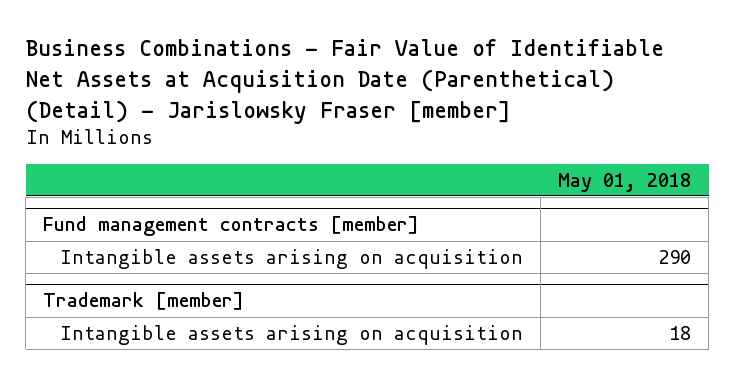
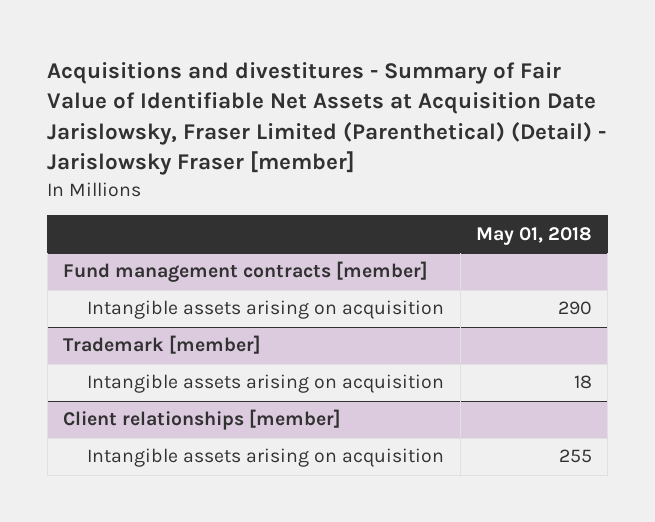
- Business Combinations - Fair Value of Identifiable Net Assets at Acquisition Date (Parenthetical) (Detail) - Jarislowsky Fraser [member]
+ Acquisitions and divestitures - Summary of Fair Value of Identifiable Net Assets at Acquisition Date Jarislowsky, Fraser Limited (Parenthetical) (Detail) - Jarislowsky Fraser [member]
+ Client relationships [member]
+ Intangible assets arising on acquisition | 255

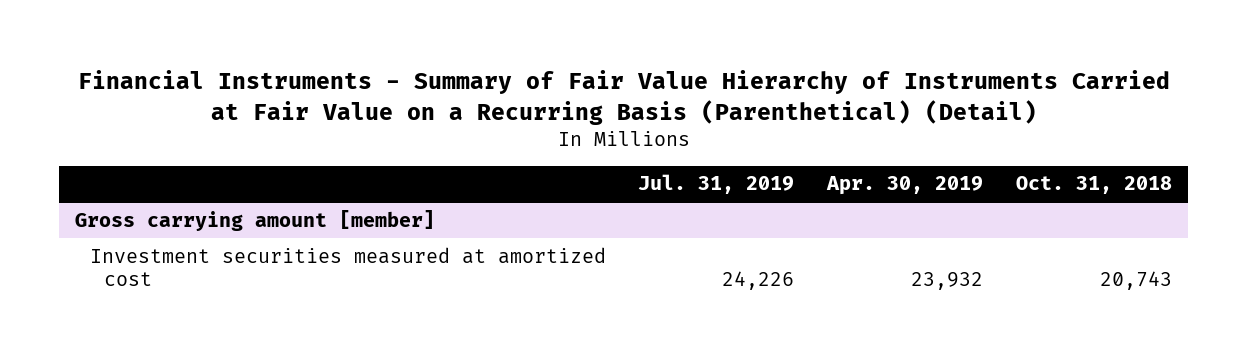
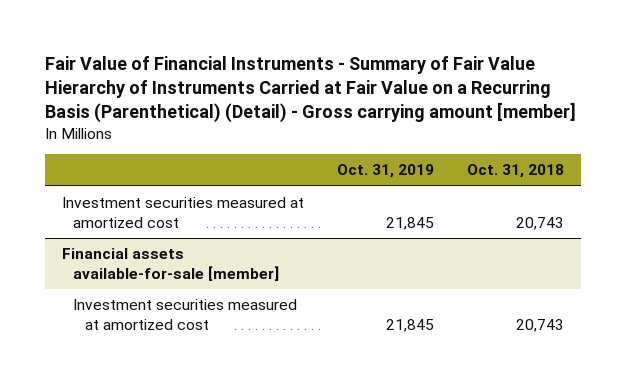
- Financial Instruments - Summary of Fair Value Hierarchy of Instruments Carried at Fair Value on a Recurring Basis (Parenthetical) (Detail)
+ Fair Value of Financial Instruments - Summary of Fair Value Hierarchy of Instruments Carried at Fair Value on a Recurring Basis (Parenthetical) (Detail) - Gross carrying amount [member]
- | Jul. 31, 2019 | Apr. 30, 2019 | Oct. 31, 2018
+ | Oct. 31, 2019 | Oct. 31, 2018
- Gross carrying amount [member]
+ Financial assets available-for-sale [member]
+ Investment securities measured at amortized cost | 21,845 | 20,743

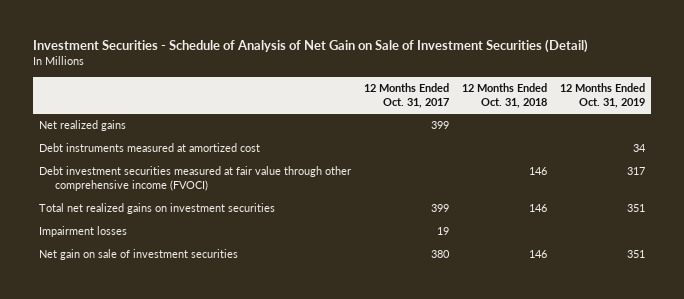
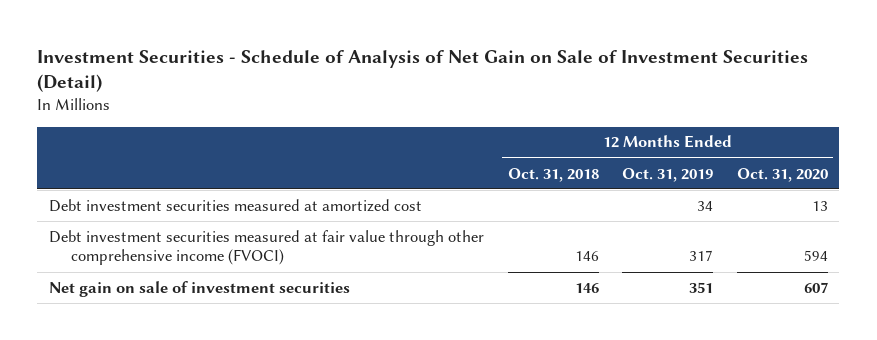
- | 12 Months Ended Oct. 31, 2017 | 12 Months Ended Oct. 31, 2018 | 12 Months Ended Oct. 31, 2019
+ | 12 Months Ended Oct. 31, 2018 | 12 Months Ended Oct. 31, 2019 | 12 Months Ended Oct. 31, 2020
- Net realized gains | 399 | |
- Debt instruments measured at amortized cost | | | 34
+ Debt investment securities measured at amortized cost | | 34 | 13
- Total net realized gains on investment securities | 399 | 146 | 351
- Impairment losses | 19 | |

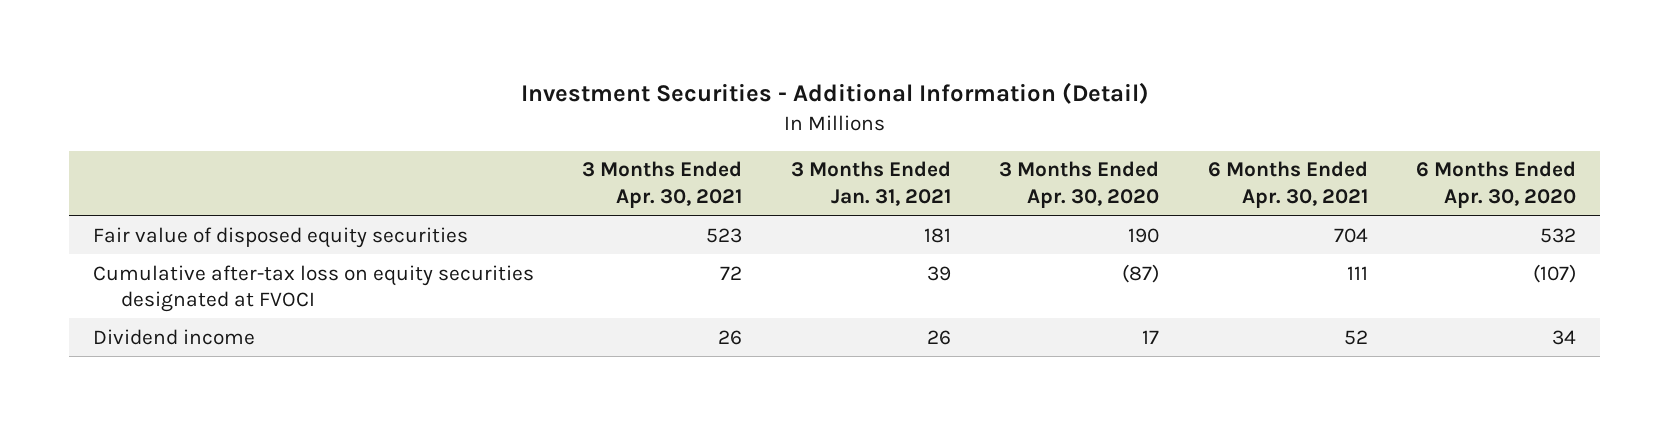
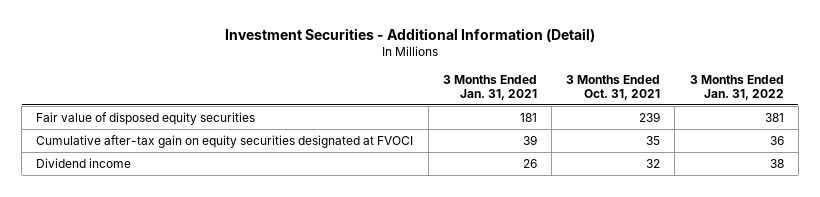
- | 3 Months Ended Apr. 30, 2021 | 3 Months Ended Jan. 31, 2021 | 3 Months Ended Apr. 30, 2020 | 6 Months Ended Apr. 30, 2021 | 6 Months Ended Apr. 30, 2020
+ | 3 Months Ended Jan. 31, 2021 | 3 Months Ended Oct. 31, 2021 | 3 Months Ended Jan. 31, 2022
- Cumulative after-tax loss on equity securities designated at FVOCI | 72 | 39 | (87) | 111 | (107)
+ Cumulative after-tax gain on equity securities designated at FVOCI | 39 | 35 | 36

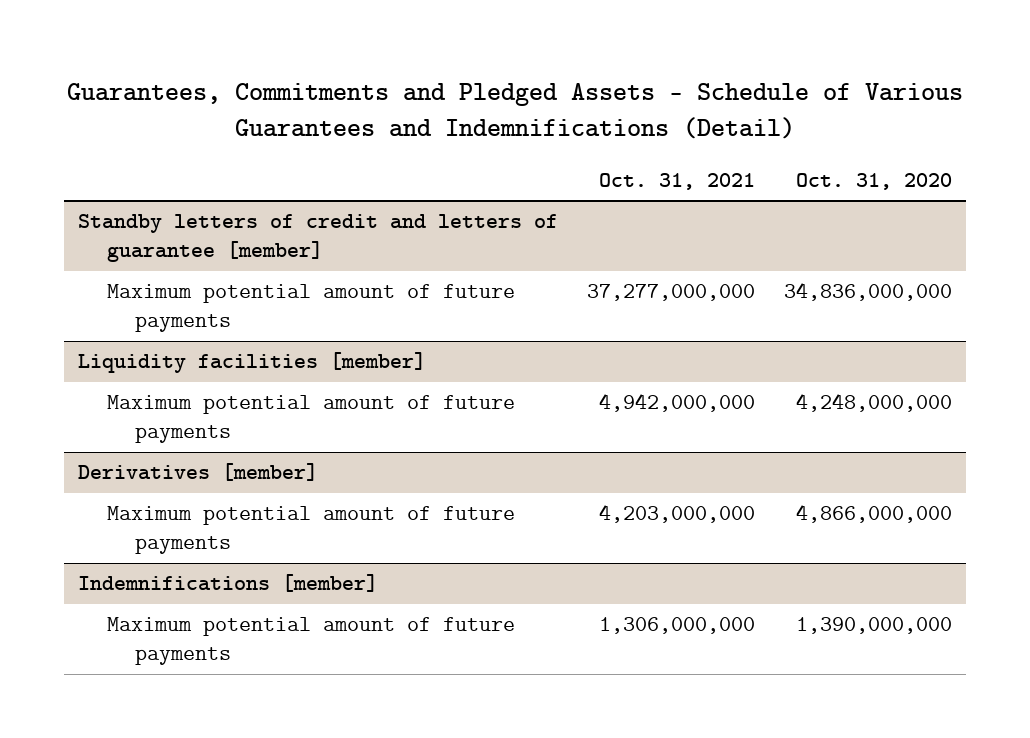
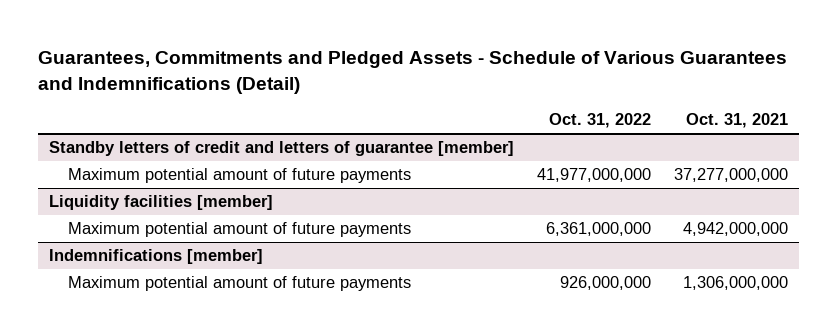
- | Oct. 31, 2021 | Oct. 31, 2020
+ | Oct. 31, 2022 | Oct. 31, 2021
- Derivatives [member]
- Maximum potential amount of future payments | 4,203,000,000 | 4,866,000,000

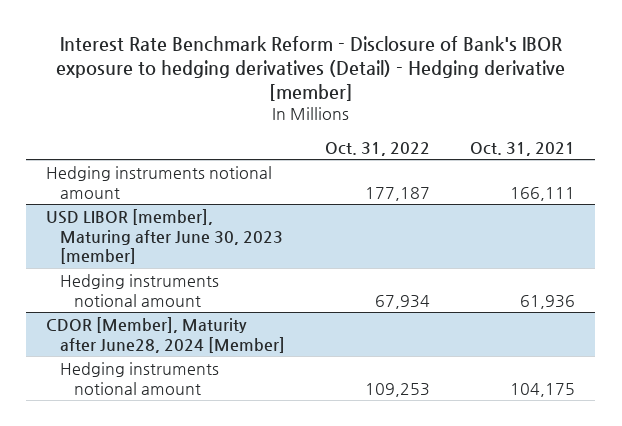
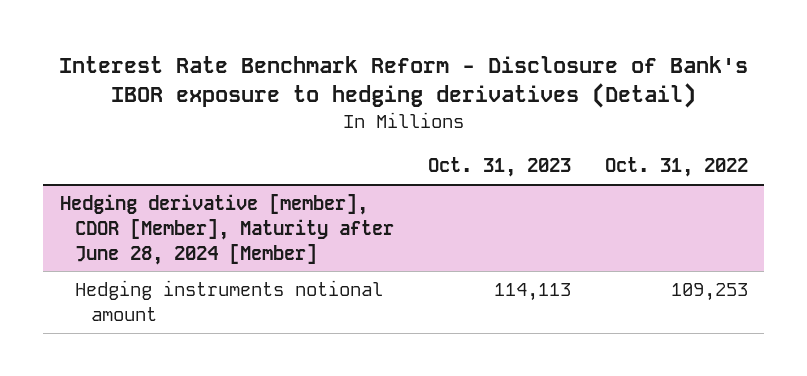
- Interest Rate Benchmark Reform - Disclosure of Bank's IBOR exposure to hedging derivatives (Detail) - Hedging derivative [member]
+ Interest Rate Benchmark Reform - Disclosure of Bank's IBOR exposure to hedging derivatives (Detail)
- | Oct. 31, 2022 | Oct. 31, 2021
+ | Oct. 31, 2023 | Oct. 31, 2022
- Hedging instruments notional amount | 177,187 | 166,111
- USD LIBOR [member], Maturing after June 30, 2023 [member]
- Hedging instruments notional amount | 67,934 | 61,936
- CDOR [Member], Maturity after June28, 2024 [Member]
+ Hedging derivative [member], CDOR [Member], Maturity after June 28, 2024 [Member]

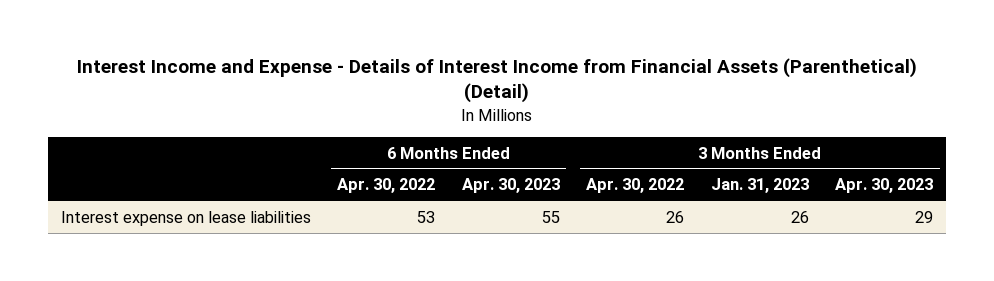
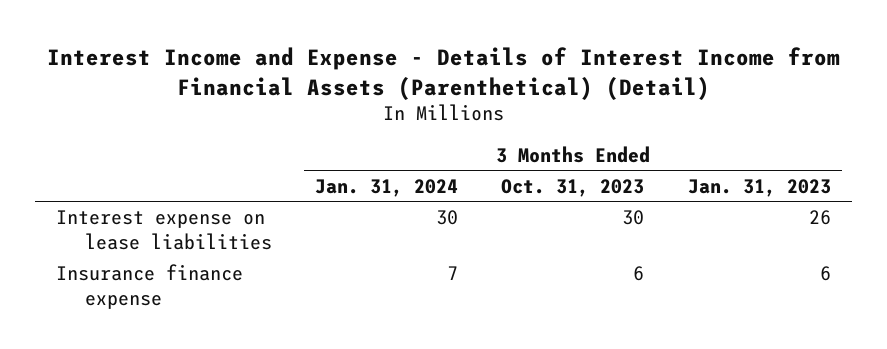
- | 6 Months Ended Apr. 30, 2022 | 6 Months Ended Apr. 30, 2023 | 3 Months Ended Apr. 30, 2022 | 3 Months Ended Jan. 31, 2023 | 3 Months Ended Apr. 30, 2023
+ | 3 Months Ended Jan. 31, 2024 | 3 Months Ended Oct. 31, 2023 | 3 Months Ended Jan. 31, 2023
+ Insurance finance expense | 7 | 6 | 6

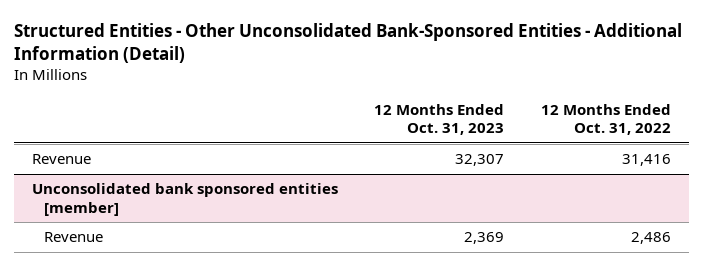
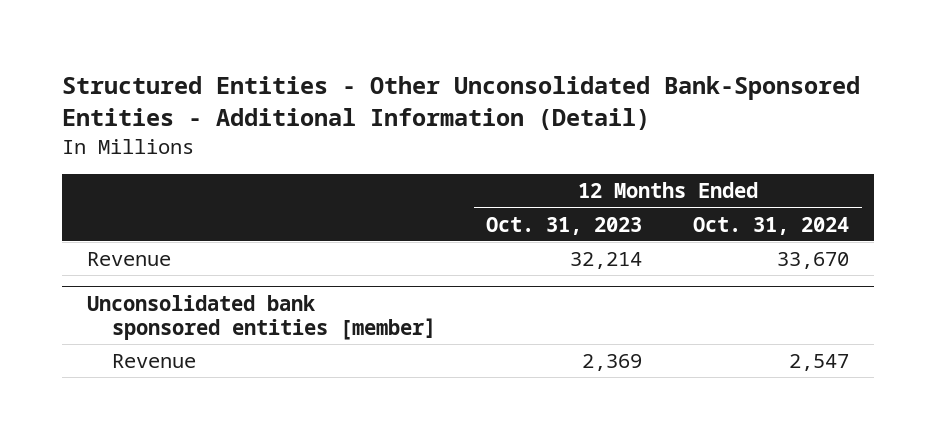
- | 12 Months Ended Oct. 31, 2023 | 12 Months Ended Oct. 31, 2022
+ | 12 Months Ended Oct. 31, 2023 | 12 Months Ended Oct. 31, 2024
- Revenue | 32,307 | 31,416
+ Revenue | 32,214 | 33,670

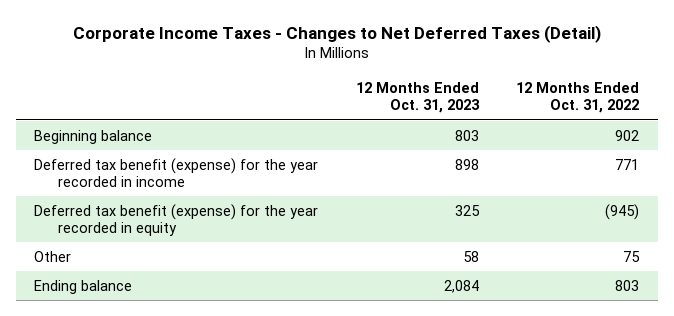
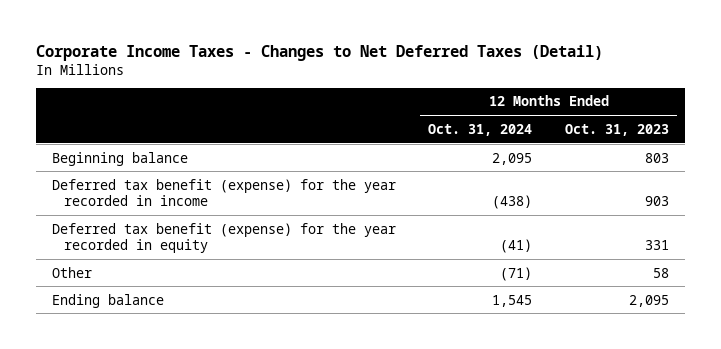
- | 12 Months Ended Oct. 31, 2023 | 12 Months Ended Oct. 31, 2022
+ | 12 Months Ended Oct. 31, 2024 | 12 Months Ended Oct. 31, 2023
- Deferred tax benefit (expense) for the year recorded in income | 898 | 771
- Deferred tax benefit (expense) for the year recorded in equity | 325 | (945)
+ Deferred tax benefit (expense) for the year recorded in income | (438) | 903
+ Deferred tax benefit (expense) for the year recorded in equity | (41) | 331
- Ending balance | 2,084 | 803
+ Ending balance | 1,545 | 2,095

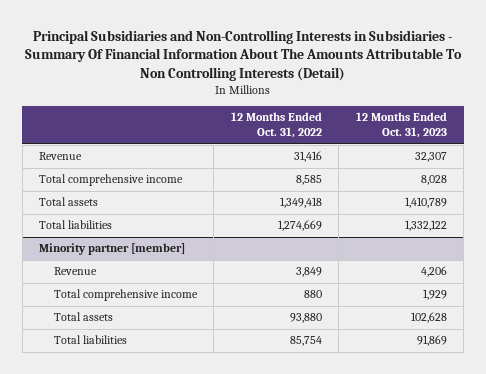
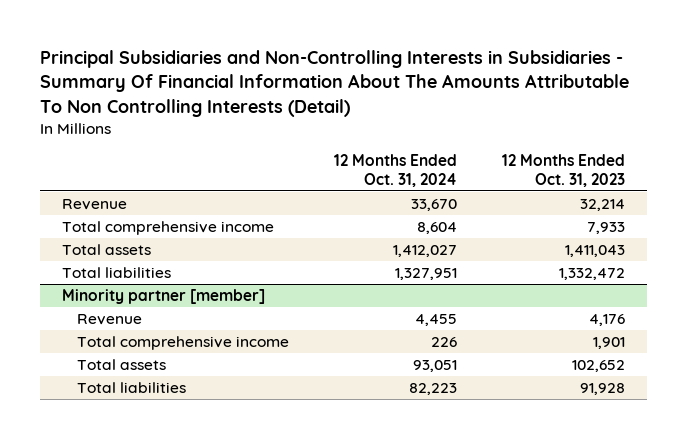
- | 12 Months Ended Oct. 31, 2022 | 12 Months Ended Oct. 31, 2023
+ | 12 Months Ended Oct. 31, 2024 | 12 Months Ended Oct. 31, 2023
- Revenue | 31,416 | 32,307
- Total comprehensive income | 8,585 | 8,028
- Total assets | 1,349,418 | 1,410,789
- Total liabilities | 1,274,669 | 1,332,122
+ Revenue | 33,670 | 32,214
+ Total comprehensive income | 8,604 | 7,933
+ Total assets | 1,412,027 | 1,411,043
+ Total liabilities | 1,327,951 | 1,332,472
@ Minority partner [member]
- Revenue | 3,849 | 4,206
- Total comprehensive income | 880 | 1,929
- Total assets | 93,880 | 102,628
- Total liabilities | 85,754 | 91,869
+ Revenue | 4,455 | 4,176
+ Total comprehensive income | 226 | 1,901
+ Total assets | 93,051 | 102,652
+ Total liabilities | 82,223 | 91,928

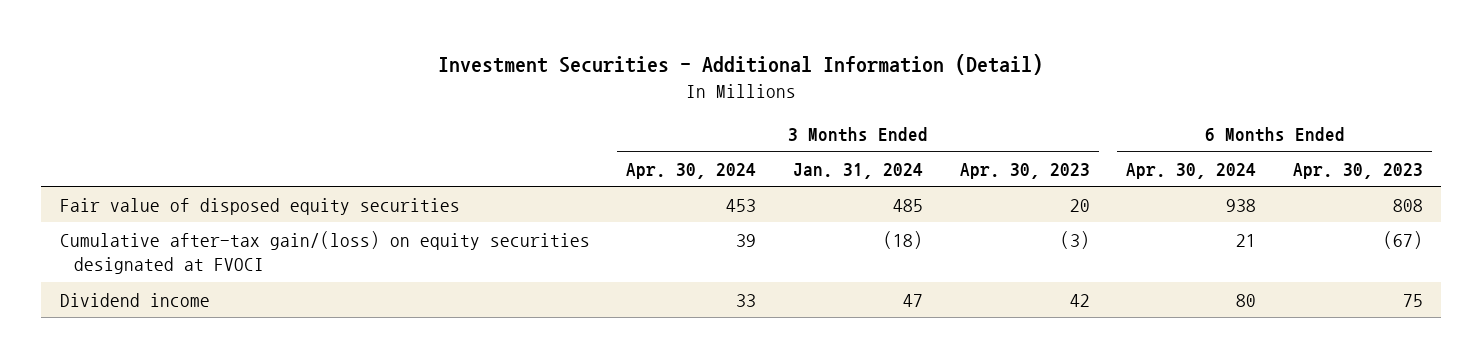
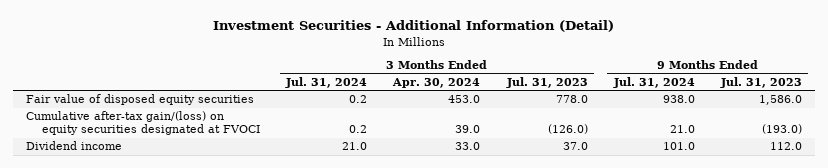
- | 3 Months Ended Apr. 30, 2024 | 3 Months Ended Jan. 31, 2024 | 3 Months Ended Apr. 30, 2023 | 6 Months Ended Apr. 30, 2024 | 6 Months Ended Apr. 30, 2023
+ | 3 Months Ended Jul. 31, 2024 | 3 Months Ended Apr. 30, 2024 | 3 Months Ended Jul. 31, 2023 | 9 Months Ended Jul. 31, 2024 | 9 Months Ended Jul. 31, 2023
- Fair value of disposed equity securities | 453 | 485 | 20 | 938 | 808
- Cumulative after-tax gain/(loss) on equity securities designated at FVOCI | 39 | (18) | (3) | 21 | (67)
- Dividend income | 33 | 47 | 42 | 80 | 75
+ Fair value of disposed equity securities | 0.2 | 453.0 | 778.0 | 938.0 | 1,586.0
+ Cumulative after-tax gain/(loss) on equity securities designated at FVOCI | 0.2 | 39.0 | (126.0) | 21.0 | (193.0)
+ Dividend income | 21.0 | 33.0 | 37.0 | 101.0 | 112.0

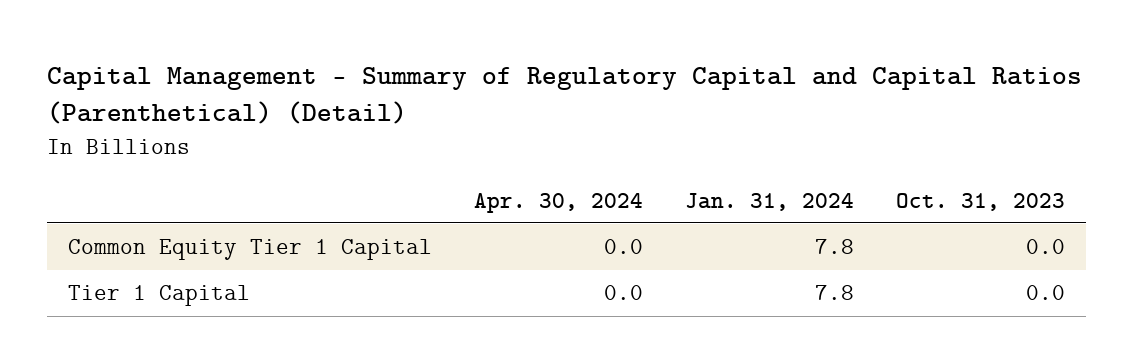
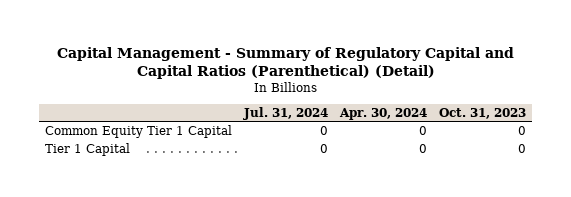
- | Apr. 30, 2024 | Jan. 31, 2024 | Oct. 31, 2023
+ | Jul. 31, 2024 | Apr. 30, 2024 | Oct. 31, 2023
- Common Equity Tier 1 Capital | 0.0 | 7.8 | 0.0
- Tier 1 Capital | 0.0 | 7.8 | 0.0
+ Common Equity Tier 1 Capital | 0 | 0 | 0
+ Tier 1 Capital | 0 | 0 | 0

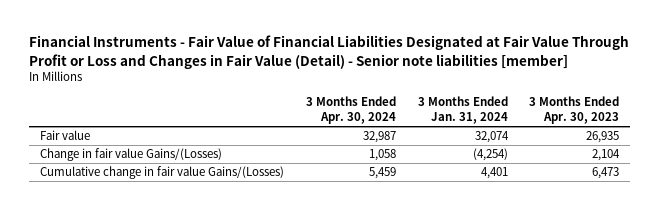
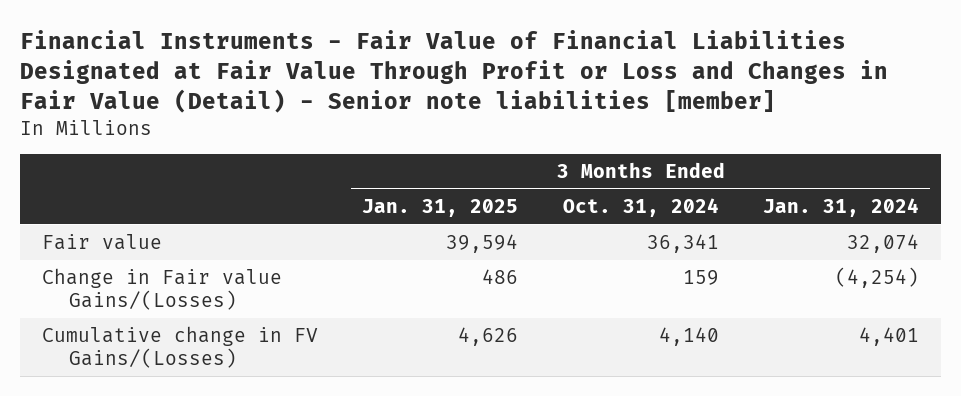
- | 3 Months Ended Apr. 30, 2024 | 3 Months Ended Jan. 31, 2024 | 3 Months Ended Apr. 30, 2023
+ | 3 Months Ended Jan. 31, 2025 | 3 Months Ended Oct. 31, 2024 | 3 Months Ended Jan. 31, 2024
- Change in fair value Gains/(Losses) | 1,058 | (4,254) | 2,104
- Cumulative change in fair value Gains/(Losses) | 5,459 | 4,401 | 6,473
+ Change in Fair value Gains/(Losses) | 486 | 159 | (4,254)
+ Cumulative change in FV Gains/(Losses) | 4,626 | 4,140 | 4,401

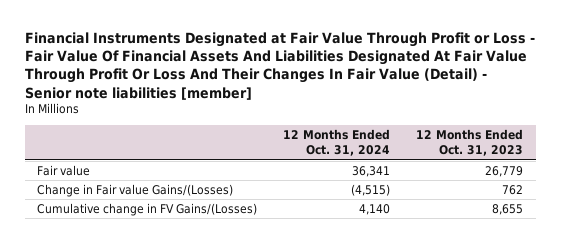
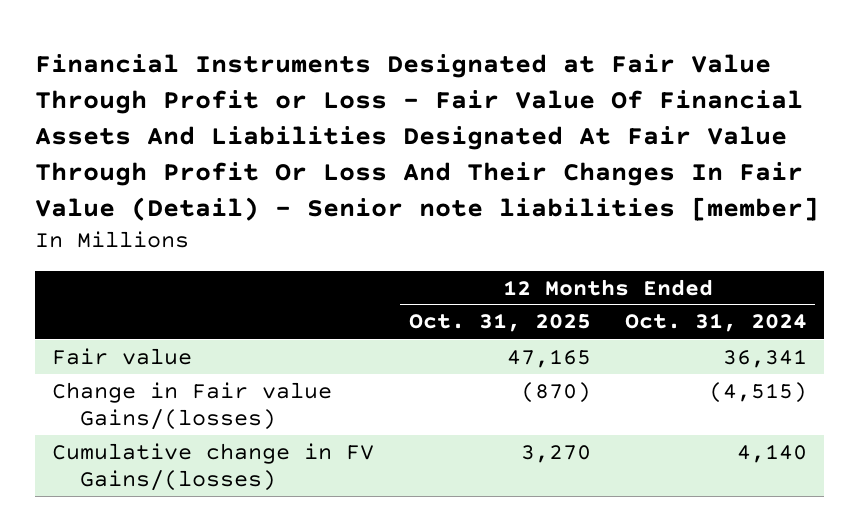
- | 12 Months Ended Oct. 31, 2024 | 12 Months Ended Oct. 31, 2023
+ | 12 Months Ended Oct. 31, 2025 | 12 Months Ended Oct. 31, 2024
- Change in Fair value Gains/(Losses) | (4,515) | 762
- Cumulative change in FV Gains/(Losses) | 4,140 | 8,655
+ Change in Fair value Gains/(losses) | (870) | (4,515)
+ Cumulative change in FV Gains/(losses) | 3,270 | 4,140

